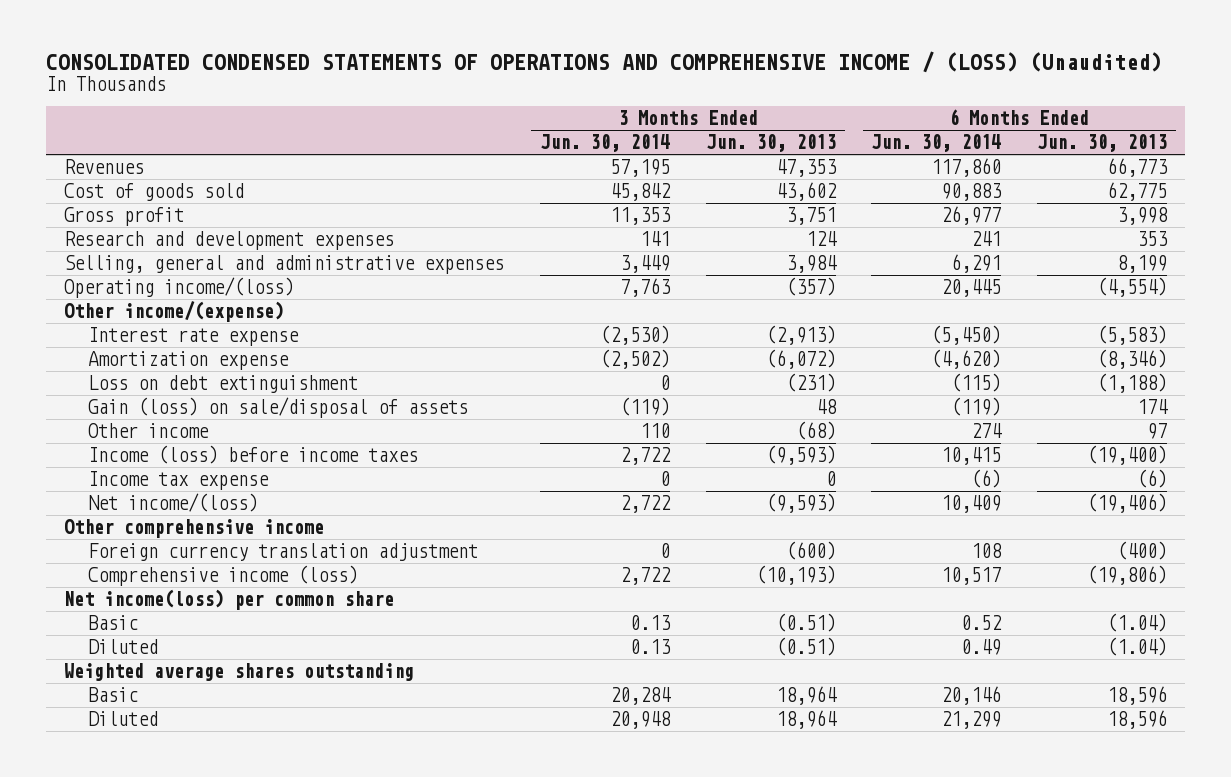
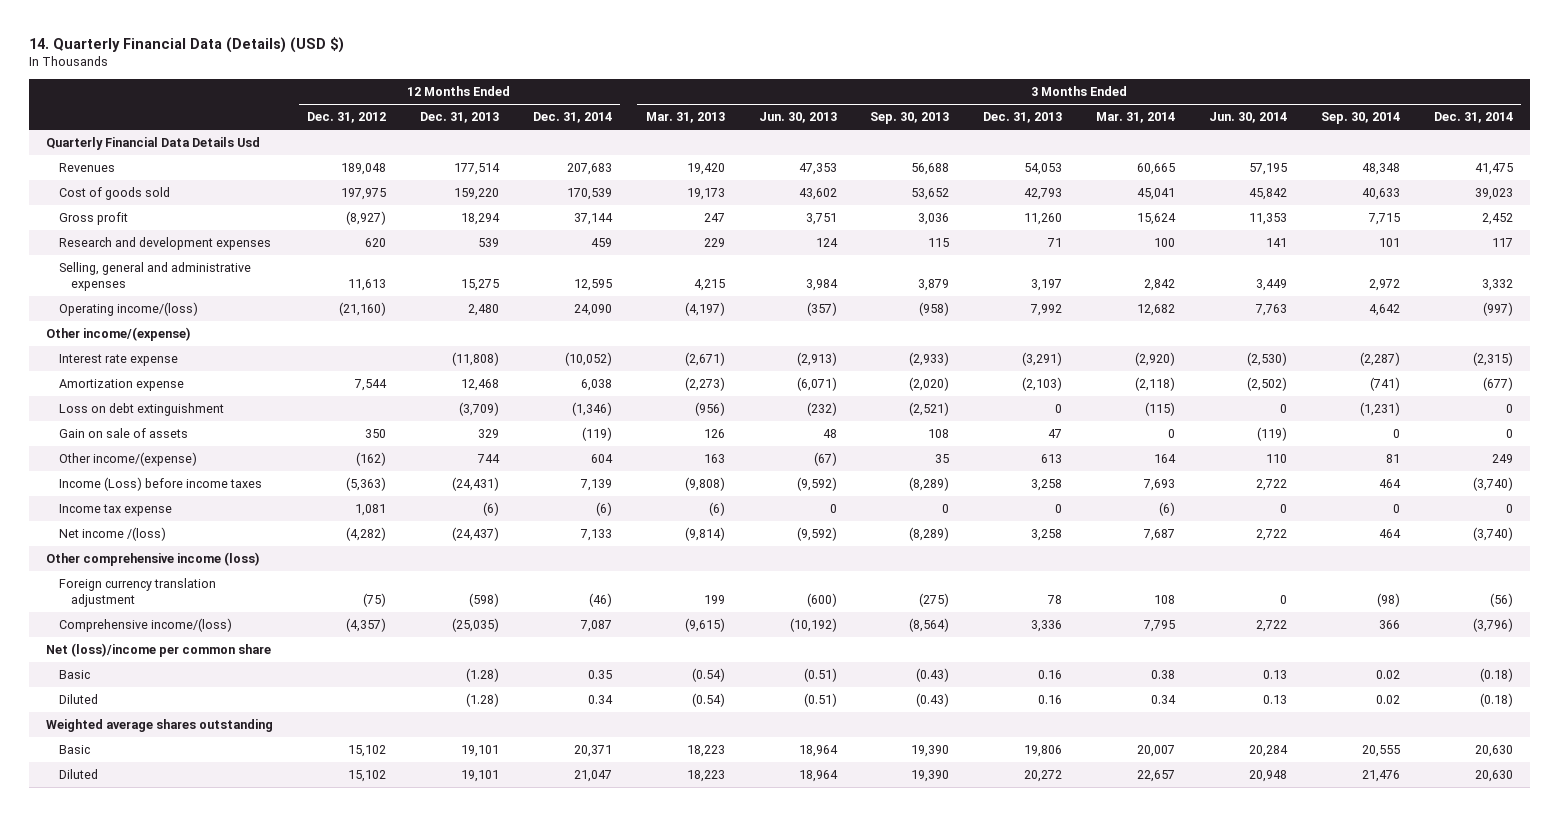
- CONSOLIDATED CONDENSED STATEMENTS OF OPERATIONS AND COMPREHENSIVE INCOME / (LOSS) (Unaudited)
+ 14. Quarterly Financial Data (Details) (USD $)
- | 3 Months Ended Jun. 30, 2014 | 3 Months Ended Jun. 30, 2013 | 6 Months Ended Jun. 30, 2014 | 6 Months Ended Jun. 30, 2013
+ | 12 Months Ended Dec. 31, 2012 | 12 Months Ended Dec. 31, 2013 | 12 Months Ended Dec. 31, 2014 | 3 Months Ended Mar. 31, 2013 | 3 Months Ended Jun. 30, 2013 | 3 Months Ended Sep. 30, 2013 | 3 Months Ended Dec. 31, 2013 | 3 Months Ended Mar. 31, 2014 | 3 Months Ended Jun. 30, 2014 | 3 Months Ended Sep. 30, 2014 | 3 Months Ended Dec. 31, 2014
+ Quarterly Financial Data Details Usd
- Amortization expense | (2,502) | (6,072) | (4,620) | (8,346)
- Loss on debt extinguishment | 0 | (231) | (115) | (1,188)
- Gain (loss) on sale/disposal of assets | (119) | 48 | (119) | 174
- Other income | 110 | (68) | 274 | 97
- Income (loss) before income taxes | 2,722 | (9,593) | 10,415 | (19,400)
+ Amortization expense | 7,544 | 12,468 | 6,038 | (2,273) | (6,071) | (2,020) | (2,103) | (2,118) | (2,502) | (741) | (677)
+ Loss on debt extinguishment | | (3,709) | (1,346) | (956) | (232) | (2,521) | 0 | (115) | 0 | (1,231) | 0
+ Gain on sale of assets | 350 | 329 | (119) | 126 | 48 | 108 | 47 | 0 | (119) | 0 | 0
+ Other income/(expense) | (162) | 744 | 604 | 163 | (67) | 35 | 613 | 164 | 110 | 81 | 249
+ Income (Loss) before income taxes | (5,363) | (24,431) | 7,139 | (9,808) | (9,592) | (8,289) | 3,258 | 7,693 | 2,722 | 464 | (3,740)
- Net income/(loss) | 2,722 | (9,593) | 10,409 | (19,406)
- Other comprehensive income
+ Net income /(loss) | (4,282) | (24,437) | 7,133 | (9,814) | (9,592) | (8,289) | 3,258 | 7,687 | 2,722 | 464 | (3,740)
+ Other comprehensive income (loss)
- Comprehensive income (loss) | 2,722 | (10,193) | 10,517 | (19,806)
- Net income(loss) per common share
+ Comprehensive income/(loss) | (4,357) | (25,035) | 7,087 | (9,615) | (10,192) | (8,564) | 3,336 | 7,795 | 2,722 | 366 | (3,796)
+ Net (loss)/income per common share

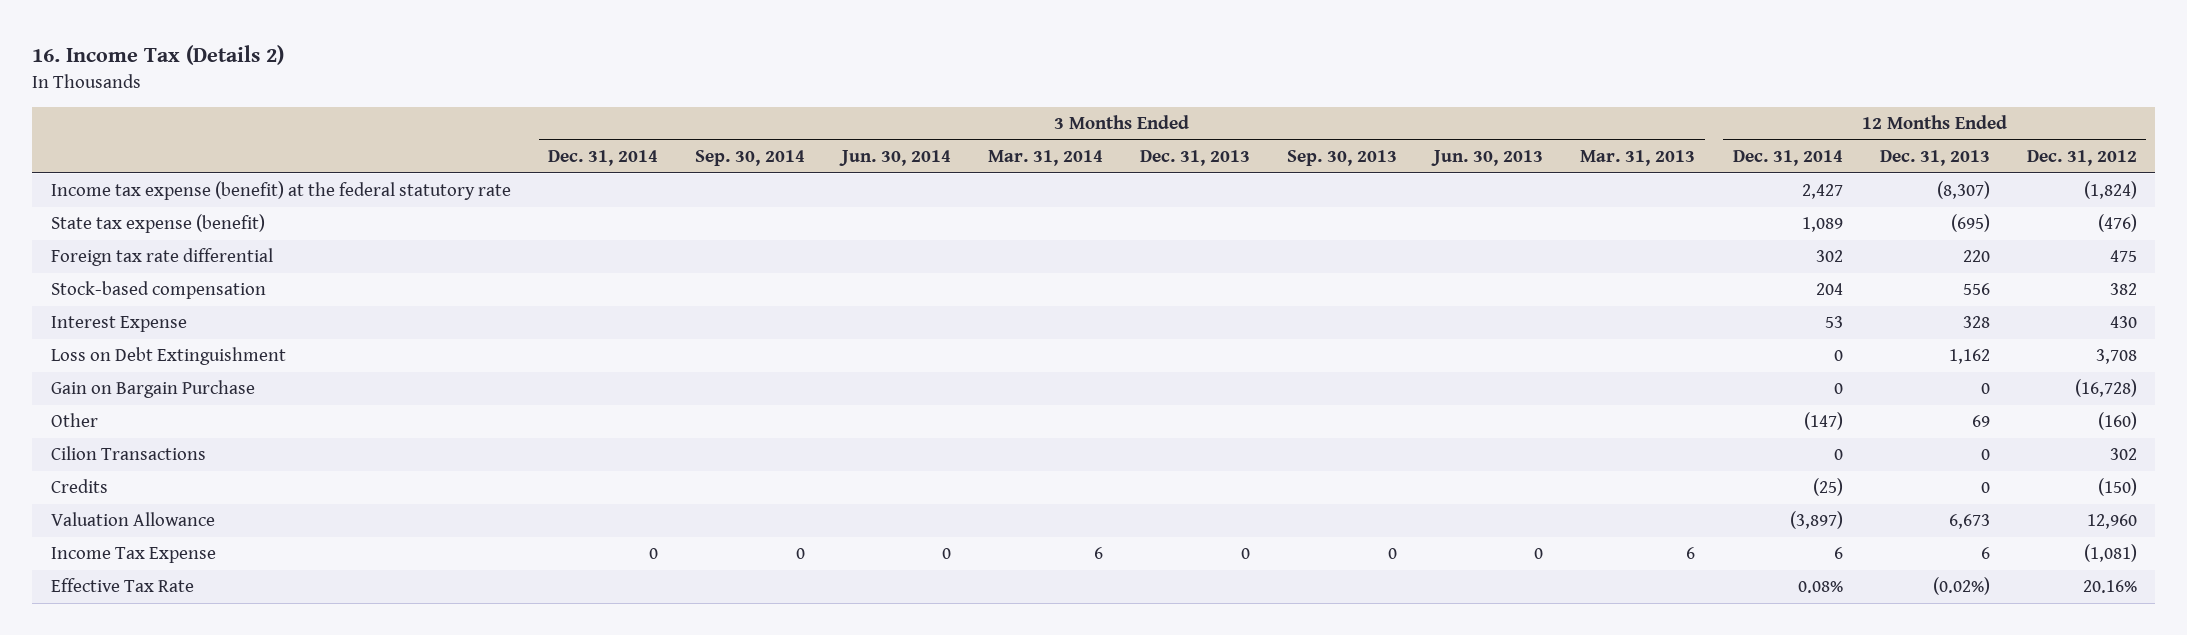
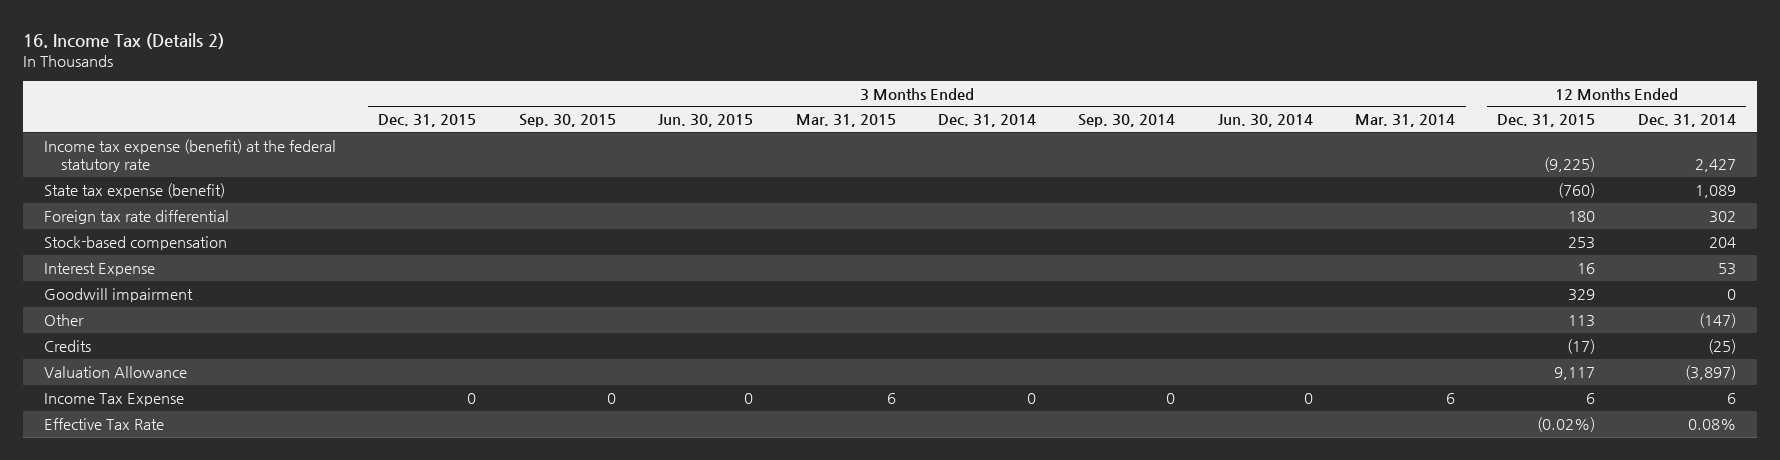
- | 3 Months Ended Dec. 31, 2014 | 3 Months Ended Sep. 30, 2014 | 3 Months Ended Jun. 30, 2014 | 3 Months Ended Mar. 31, 2014 | 3 Months Ended Dec. 31, 2013 | 3 Months Ended Sep. 30, 2013 | 3 Months Ended Jun. 30, 2013 | 3 Months Ended Mar. 31, 2013 | 12 Months Ended Dec. 31, 2014 | 12 Months Ended Dec. 31, 2013 | 12 Months Ended Dec. 31, 2012
+ | 3 Months Ended Dec. 31, 2015 | 3 Months Ended Sep. 30, 2015 | 3 Months Ended Jun. 30, 2015 | 3 Months Ended Mar. 31, 2015 | 3 Months Ended Dec. 31, 2014 | 3 Months Ended Sep. 30, 2014 | 3 Months Ended Jun. 30, 2014 | 3 Months Ended Mar. 31, 2014 | 12 Months Ended Dec. 31, 2015 | 12 Months Ended Dec. 31, 2014
- Loss on Debt Extinguishment | | | | | | | | | 0 | 1,162 | 3,708
- Gain on Bargain Purchase | | | | | | | | | 0 | 0 | (16,728)
+ Goodwill impairment | | | | | | | | | 329 | 0
- Cilion Transactions | | | | | | | | | 0 | 0 | 302

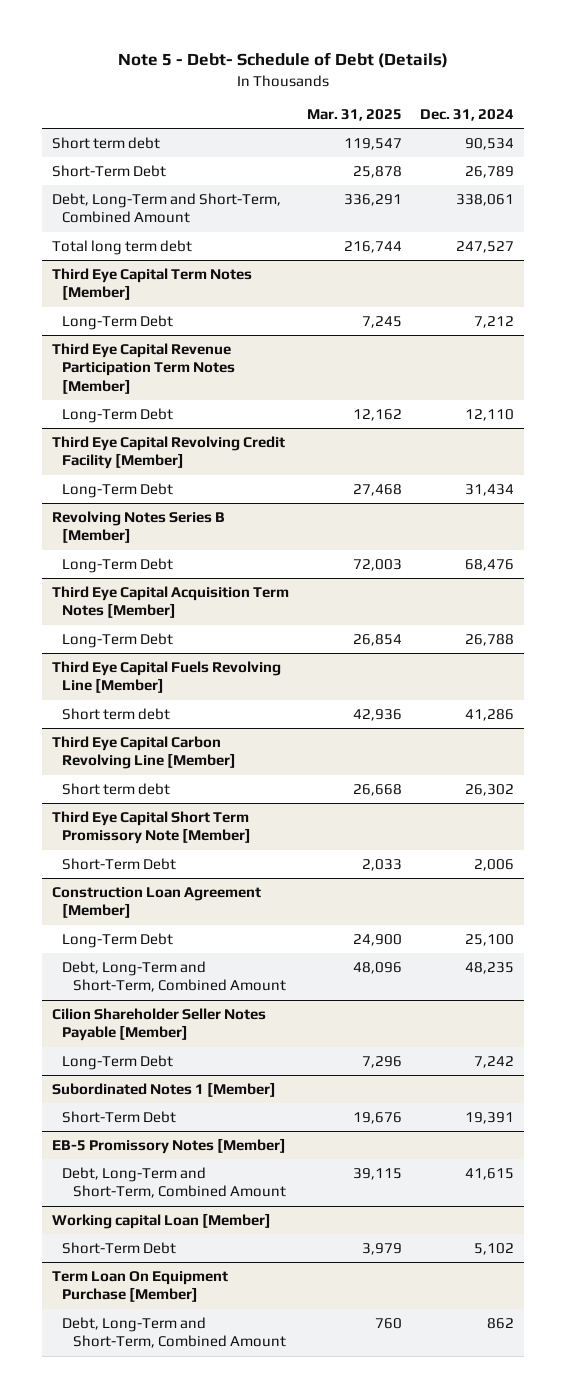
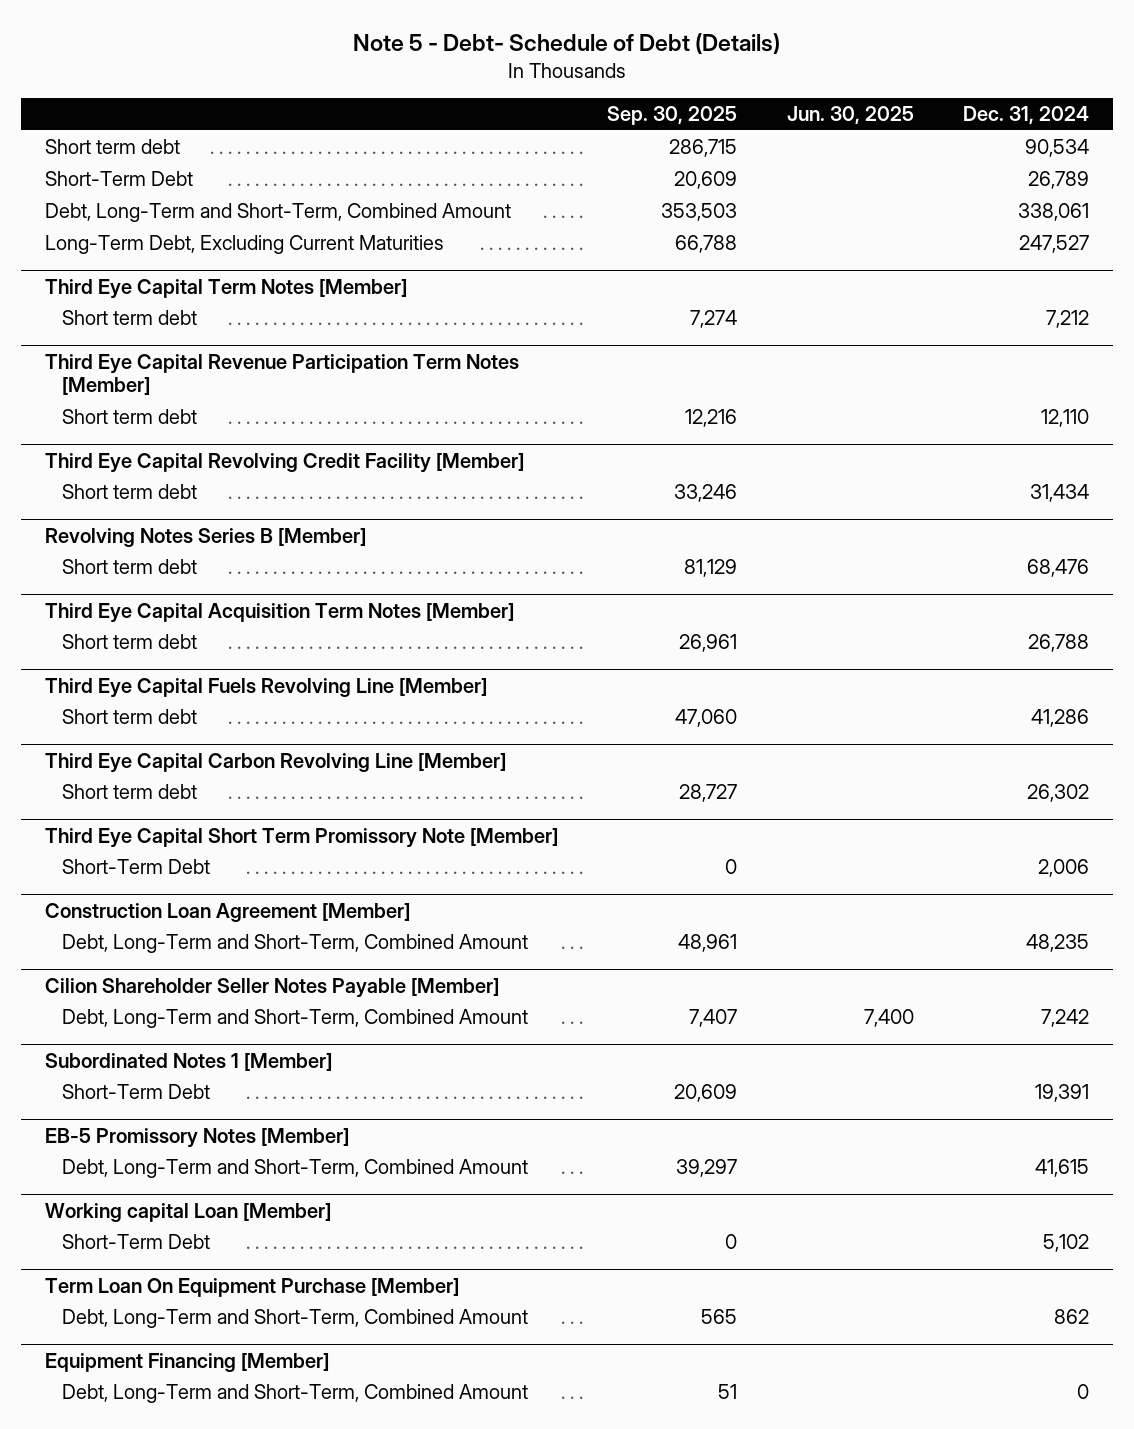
- | Mar. 31, 2025 | Dec. 31, 2024
+ | Sep. 30, 2025 | Jun. 30, 2025 | Dec. 31, 2024
- Total long term debt | 216,744 | 247,527
+ Long-Term Debt, Excluding Current Maturities | 66,788 | | 247,527
@ Third Eye Capital Term Notes [Member]
- Long-Term Debt | 7,245 | 7,212
+ Short term debt | 7,274 | | 7,212
@ Third Eye Capital Revenue Participation Term Notes [Member]
- Long-Term Debt | 12,162 | 12,110
+ Short term debt | 12,216 | | 12,110
@ Third Eye Capital Revolving Credit Facility [Member]
- Long-Term Debt | 27,468 | 31,434
+ Short term debt | 33,246 | | 31,434
@ Revolving Notes Series B [Member]
- Long-Term Debt | 72,003 | 68,476
+ Short term debt | 81,129 | | 68,476
@ Third Eye Capital Acquisition Term Notes [Member]
- Long-Term Debt | 26,854 | 26,788
+ Short term debt | 26,961 | | 26,788
@ Construction Loan Agreement [Member]
- Long-Term Debt | 24,900 | 25,100
@ Cilion Shareholder Seller Notes Payable [Member]
- Long-Term Debt | 7,296 | 7,242
+ Debt, Long-Term and Short-Term, Combined Amount | 7,407 | 7,400 | 7,242
+ Equipment Financing [Member]
+ Debt, Long-Term and Short-Term, Combined Amount | 51 | | 0

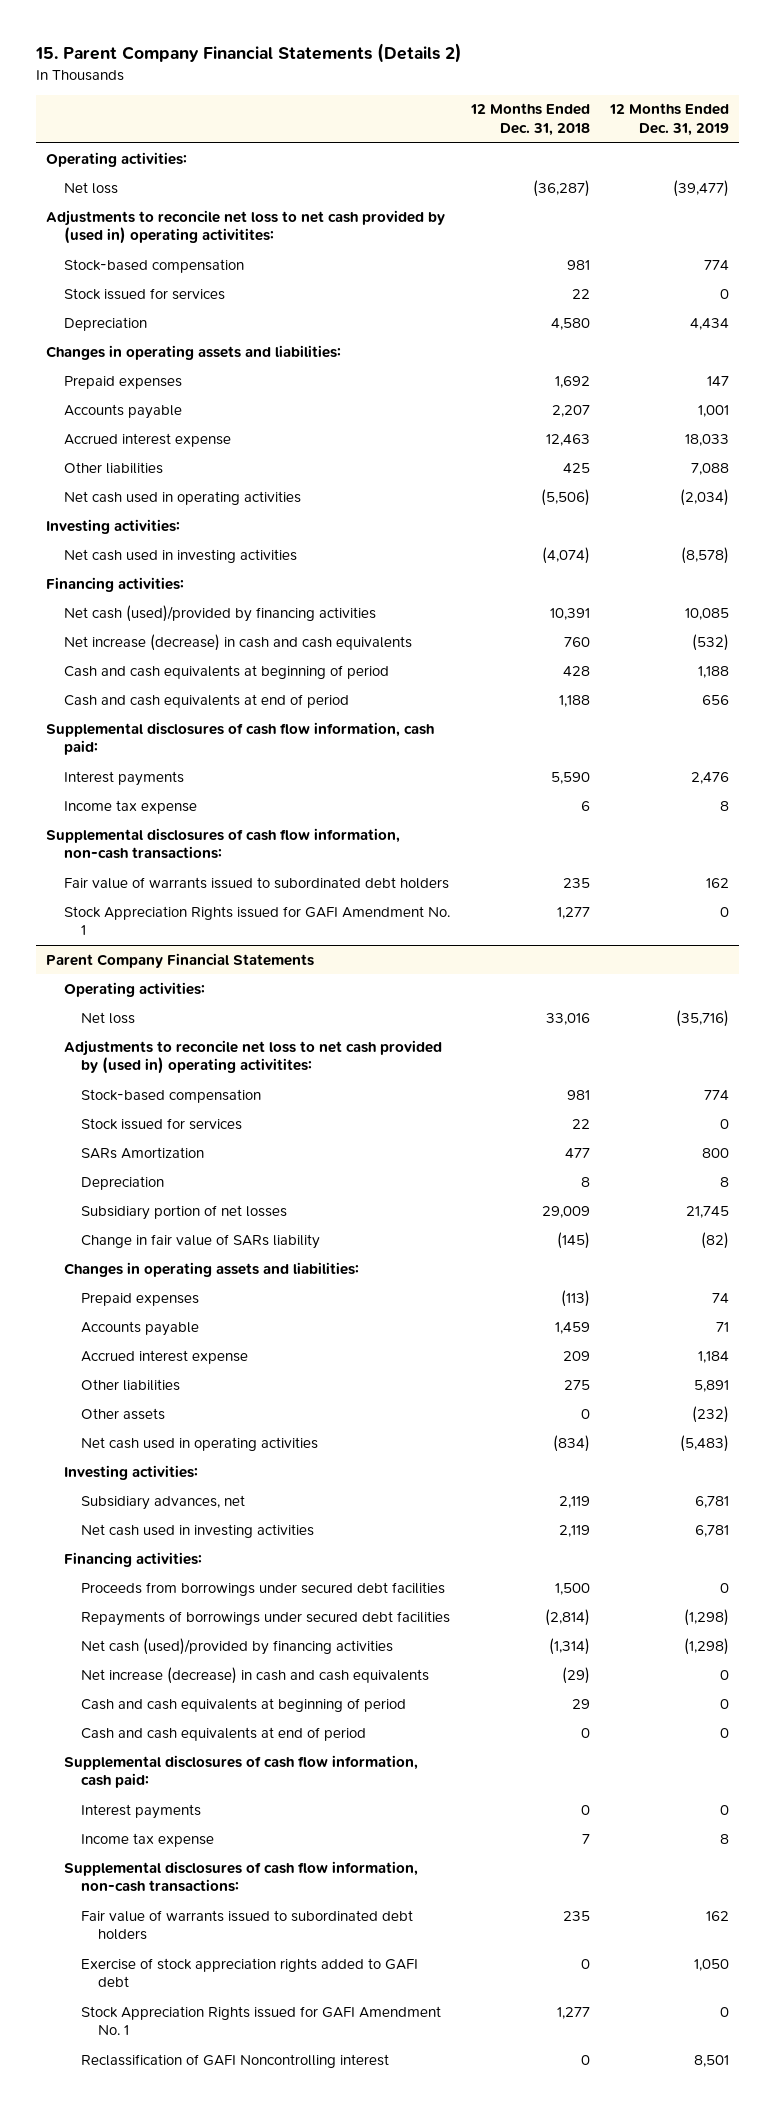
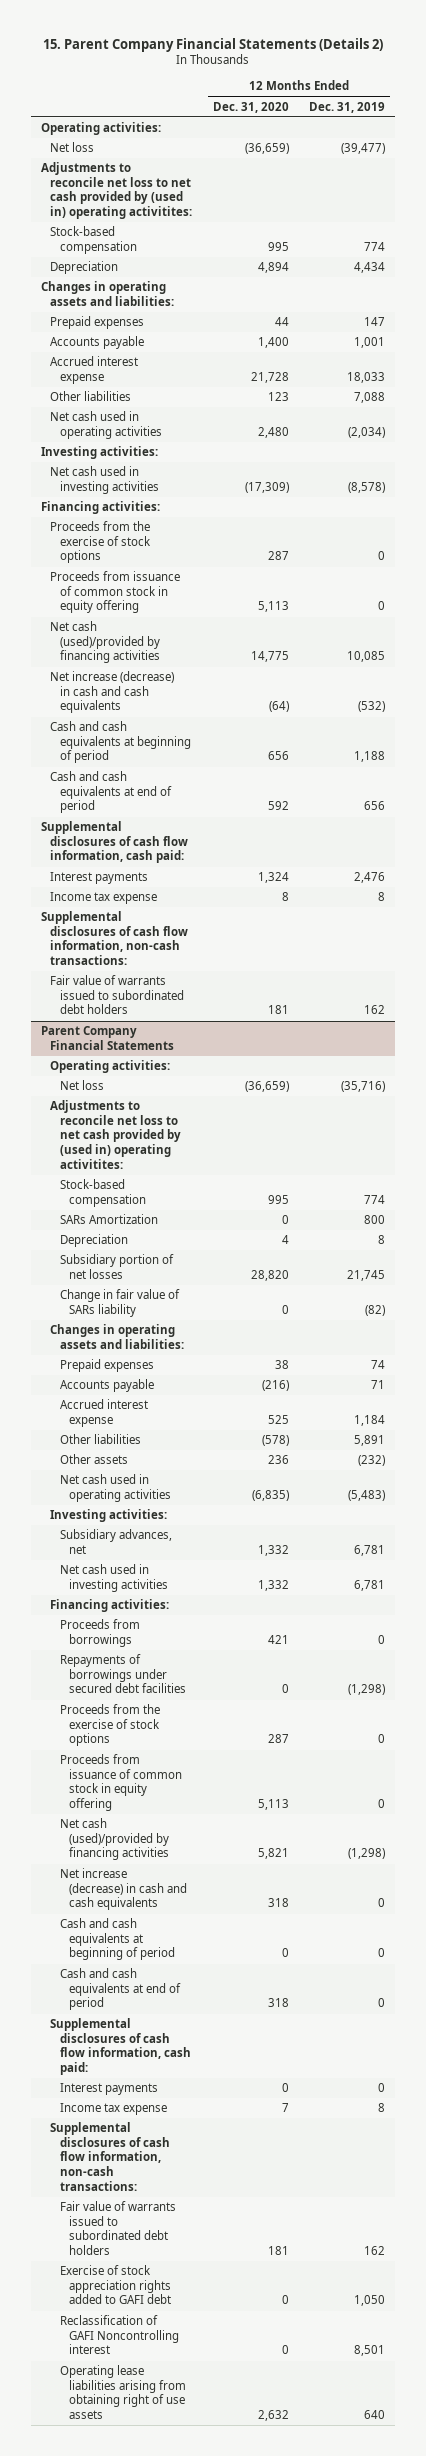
- | 12 Months Ended Dec. 31, 2018 | 12 Months Ended Dec. 31, 2019
+ | 12 Months Ended Dec. 31, 2020 | 12 Months Ended Dec. 31, 2019
- Stock issued for services | 22 | 0
+ Proceeds from the exercise of stock options | 287 | 0
+ Proceeds from issuance of common stock in equity offering | 5,113 | 0
- Stock Appreciation Rights issued for GAFI Amendment No. 1 | 1,277 | 0
@ Parent Company Financial Statements
- Stock issued for services | 22 | 0
- Proceeds from borrowings under secured debt facilities | 1,500 | 0
+ Proceeds from borrowings | 421 | 0
+ Proceeds from the exercise of stock options | 287 | 0
+ Proceeds from issuance of common stock in equity offering | 5,113 | 0
- Stock Appreciation Rights issued for GAFI Amendment No. 1 | 1,277 | 0
+ Operating lease liabilities arising from obtaining right of use assets | 2,632 | 640

